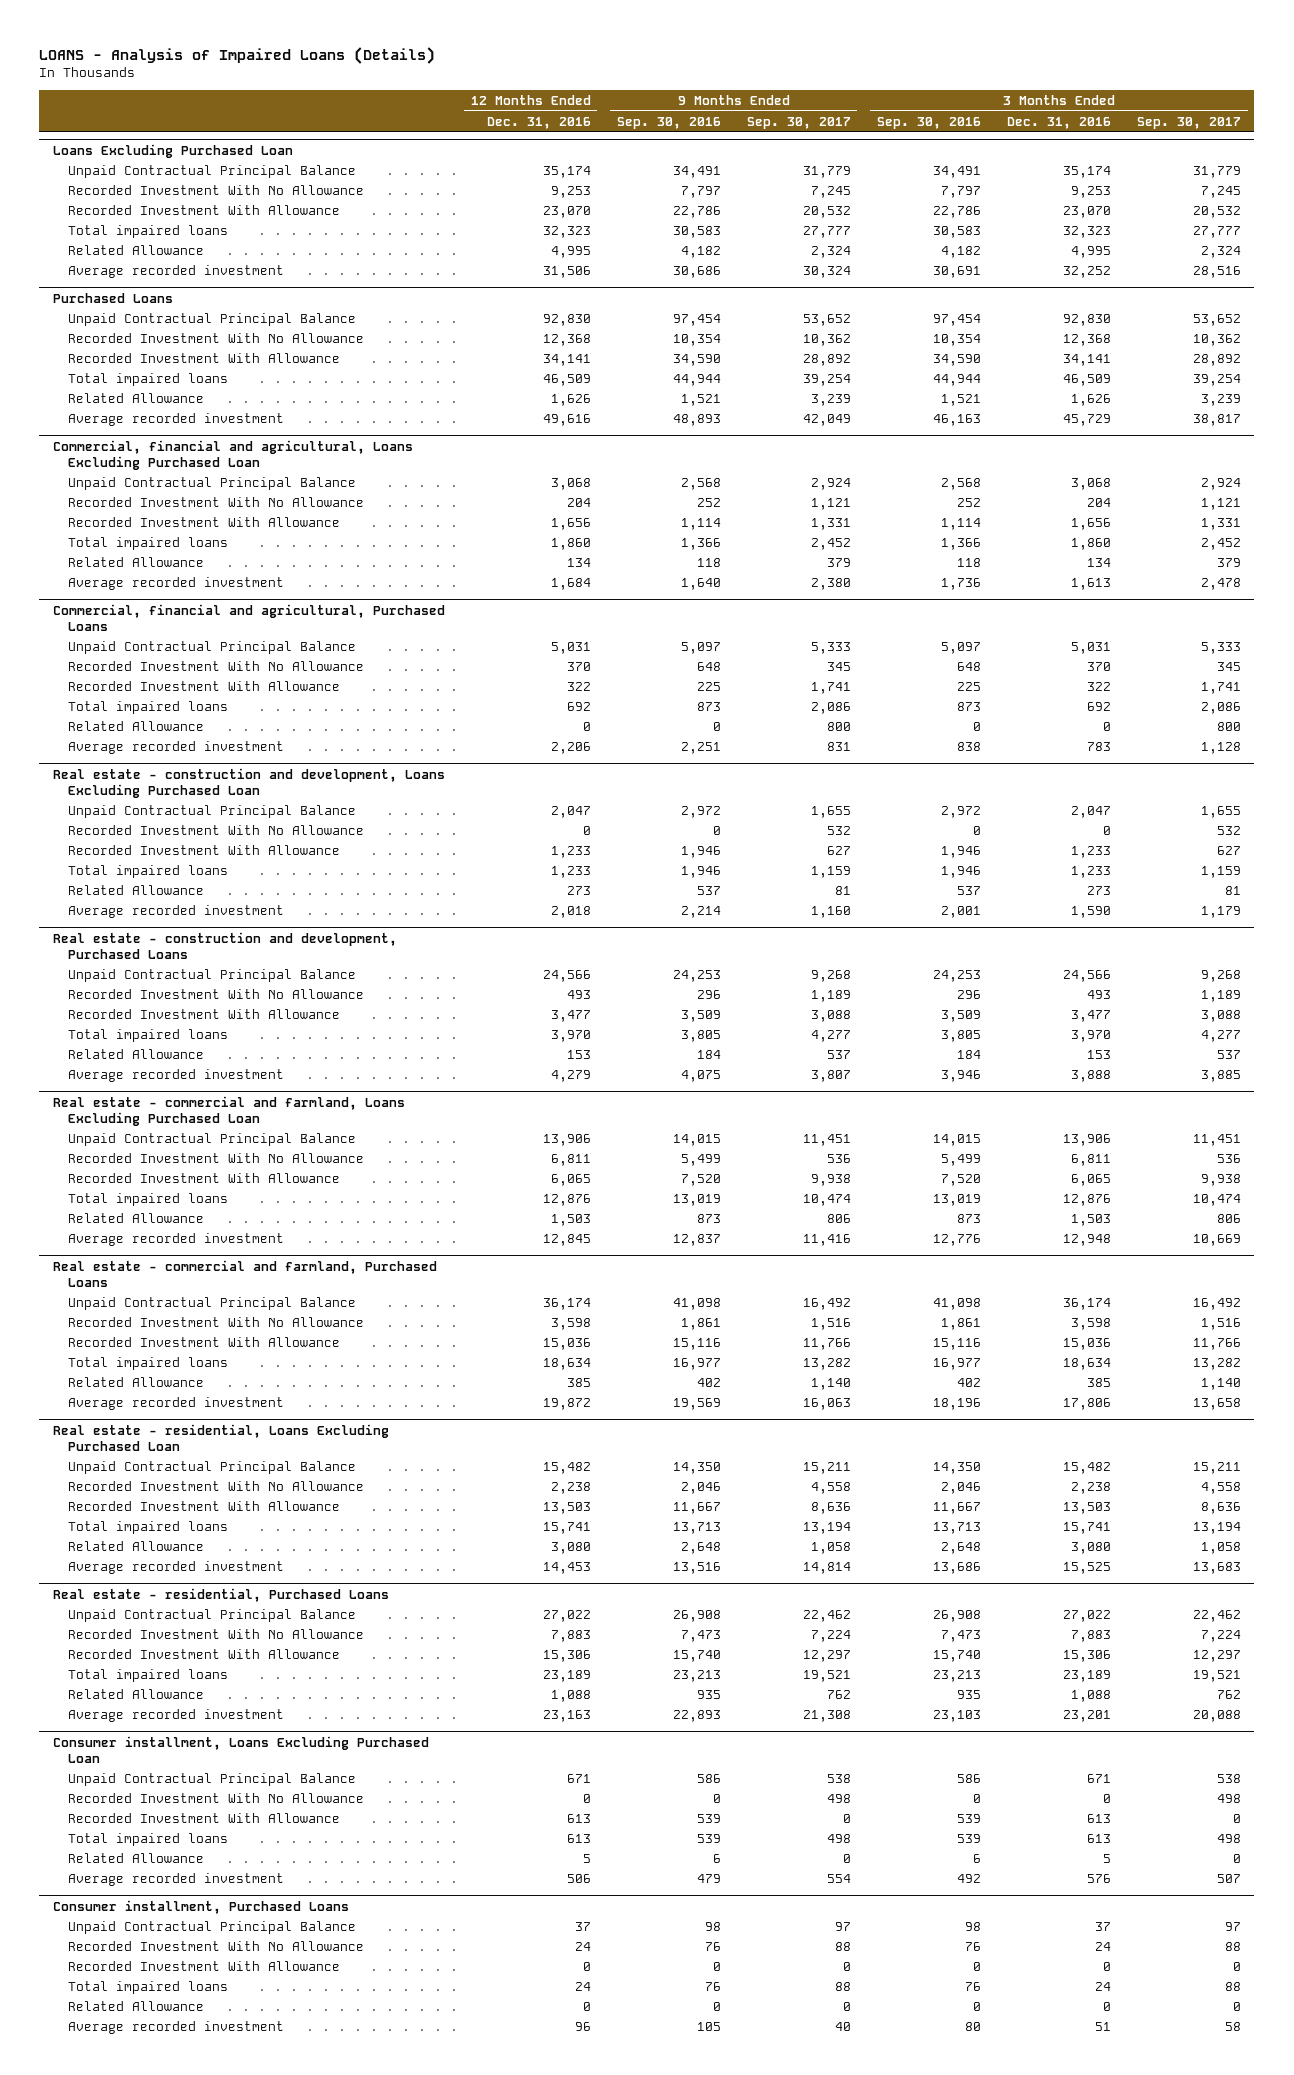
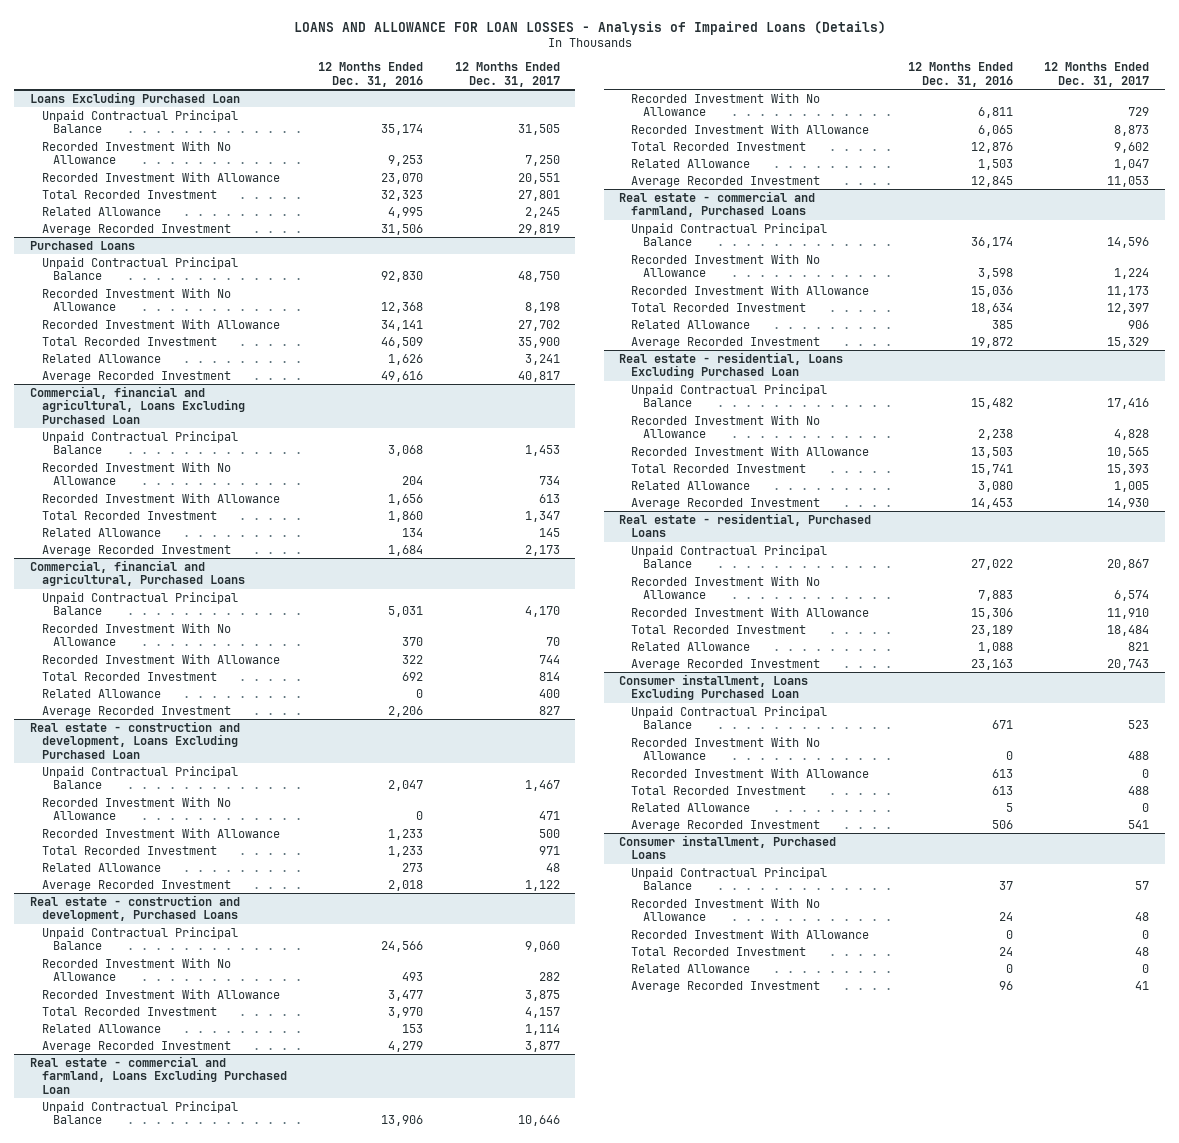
- LOANS - Analysis of Impaired Loans (Details)
+ LOANS AND ALLOWANCE FOR LOAN LOSSES - Analysis of Impaired Loans (Details)
- | 12 Months Ended Dec. 31, 2016 | 9 Months Ended Sep. 30, 2016 | 9 Months Ended Sep. 30, 2017 | 3 Months Ended Sep. 30, 2016 | 3 Months Ended Dec. 31, 2016 | 3 Months Ended Sep. 30, 2017
+ | 12 Months Ended Dec. 31, 2016 | 12 Months Ended Dec. 31, 2017
@ Loans Excluding Purchased Loan
- Total impaired loans | 32,323 | 30,583 | 27,777 | 30,583 | 32,323 | 27,777
+ Total Recorded Investment | 32,323 | 27,801
- Average recorded investment | 31,506 | 30,686 | 30,324 | 30,691 | 32,252 | 28,516
+ Average Recorded Investment | 31,506 | 29,819
@ Purchased Loans
- Total impaired loans | 46,509 | 44,944 | 39,254 | 44,944 | 46,509 | 39,254
+ Total Recorded Investment | 46,509 | 35,900
- Average recorded investment | 49,616 | 48,893 | 42,049 | 46,163 | 45,729 | 38,817
+ Average Recorded Investment | 49,616 | 40,817
@ Commercial, financial and agricultural, Loans Excluding Purchased Loan
- Total impaired loans | 1,860 | 1,366 | 2,452 | 1,366 | 1,860 | 2,452
+ Total Recorded Investment | 1,860 | 1,347
- Average recorded investment | 1,684 | 1,640 | 2,380 | 1,736 | 1,613 | 2,478
+ Average Recorded Investment | 1,684 | 2,173
@ Commercial, financial and agricultural, Purchased Loans
- Total impaired loans | 692 | 873 | 2,086 | 873 | 692 | 2,086
+ Total Recorded Investment | 692 | 814
- Average recorded investment | 2,206 | 2,251 | 831 | 838 | 783 | 1,128
+ Average Recorded Investment | 2,206 | 827
@ Real estate - construction and development, Loans Excluding Purchased Loan
- Total impaired loans | 1,233 | 1,946 | 1,159 | 1,946 | 1,233 | 1,159
+ Total Recorded Investment | 1,233 | 971
- Average recorded investment | 2,018 | 2,214 | 1,160 | 2,001 | 1,590 | 1,179
+ Average Recorded Investment | 2,018 | 1,122
@ Real estate - construction and development, Purchased Loans
- Total impaired loans | 3,970 | 3,805 | 4,277 | 3,805 | 3,970 | 4,277
+ Total Recorded Investment | 3,970 | 4,157
- Average recorded investment | 4,279 | 4,075 | 3,807 | 3,946 | 3,888 | 3,885
+ Average Recorded Investment | 4,279 | 3,877
@ Real estate - commercial and farmland, Loans Excluding Purchased Loan
- Total impaired loans | 12,876 | 13,019 | 10,474 | 13,019 | 12,876 | 10,474
+ Total Recorded Investment | 12,876 | 9,602
- Average recorded investment | 12,845 | 12,837 | 11,416 | 12,776 | 12,948 | 10,669
+ Average Recorded Investment | 12,845 | 11,053
@ Real estate - commercial and farmland, Purchased Loans
- Total impaired loans | 18,634 | 16,977 | 13,282 | 16,977 | 18,634 | 13,282
+ Total Recorded Investment | 18,634 | 12,397
- Average recorded investment | 19,872 | 19,569 | 16,063 | 18,196 | 17,806 | 13,658
+ Average Recorded Investment | 19,872 | 15,329
@ Real estate - residential, Loans Excluding Purchased Loan
- Total impaired loans | 15,741 | 13,713 | 13,194 | 13,713 | 15,741 | 13,194
+ Total Recorded Investment | 15,741 | 15,393
- Average recorded investment | 14,453 | 13,516 | 14,814 | 13,686 | 15,525 | 13,683
+ Average Recorded Investment | 14,453 | 14,930
@ Real estate - residential, Purchased Loans
- Total impaired loans | 23,189 | 23,213 | 19,521 | 23,213 | 23,189 | 19,521
+ Total Recorded Investment | 23,189 | 18,484
- Average recorded investment | 23,163 | 22,893 | 21,308 | 23,103 | 23,201 | 20,088
+ Average Recorded Investment | 23,163 | 20,743
@ Consumer installment, Loans Excluding Purchased Loan
- Total impaired loans | 613 | 539 | 498 | 539 | 613 | 498
+ Total Recorded Investment | 613 | 488
- Average recorded investment | 506 | 479 | 554 | 492 | 576 | 507
+ Average Recorded Investment | 506 | 541
@ Consumer installment, Purchased Loans
- Total impaired loans | 24 | 76 | 88 | 76 | 24 | 88
+ Total Recorded Investment | 24 | 48
- Average recorded investment | 96 | 105 | 40 | 80 | 51 | 58
+ Average Recorded Investment | 96 | 41

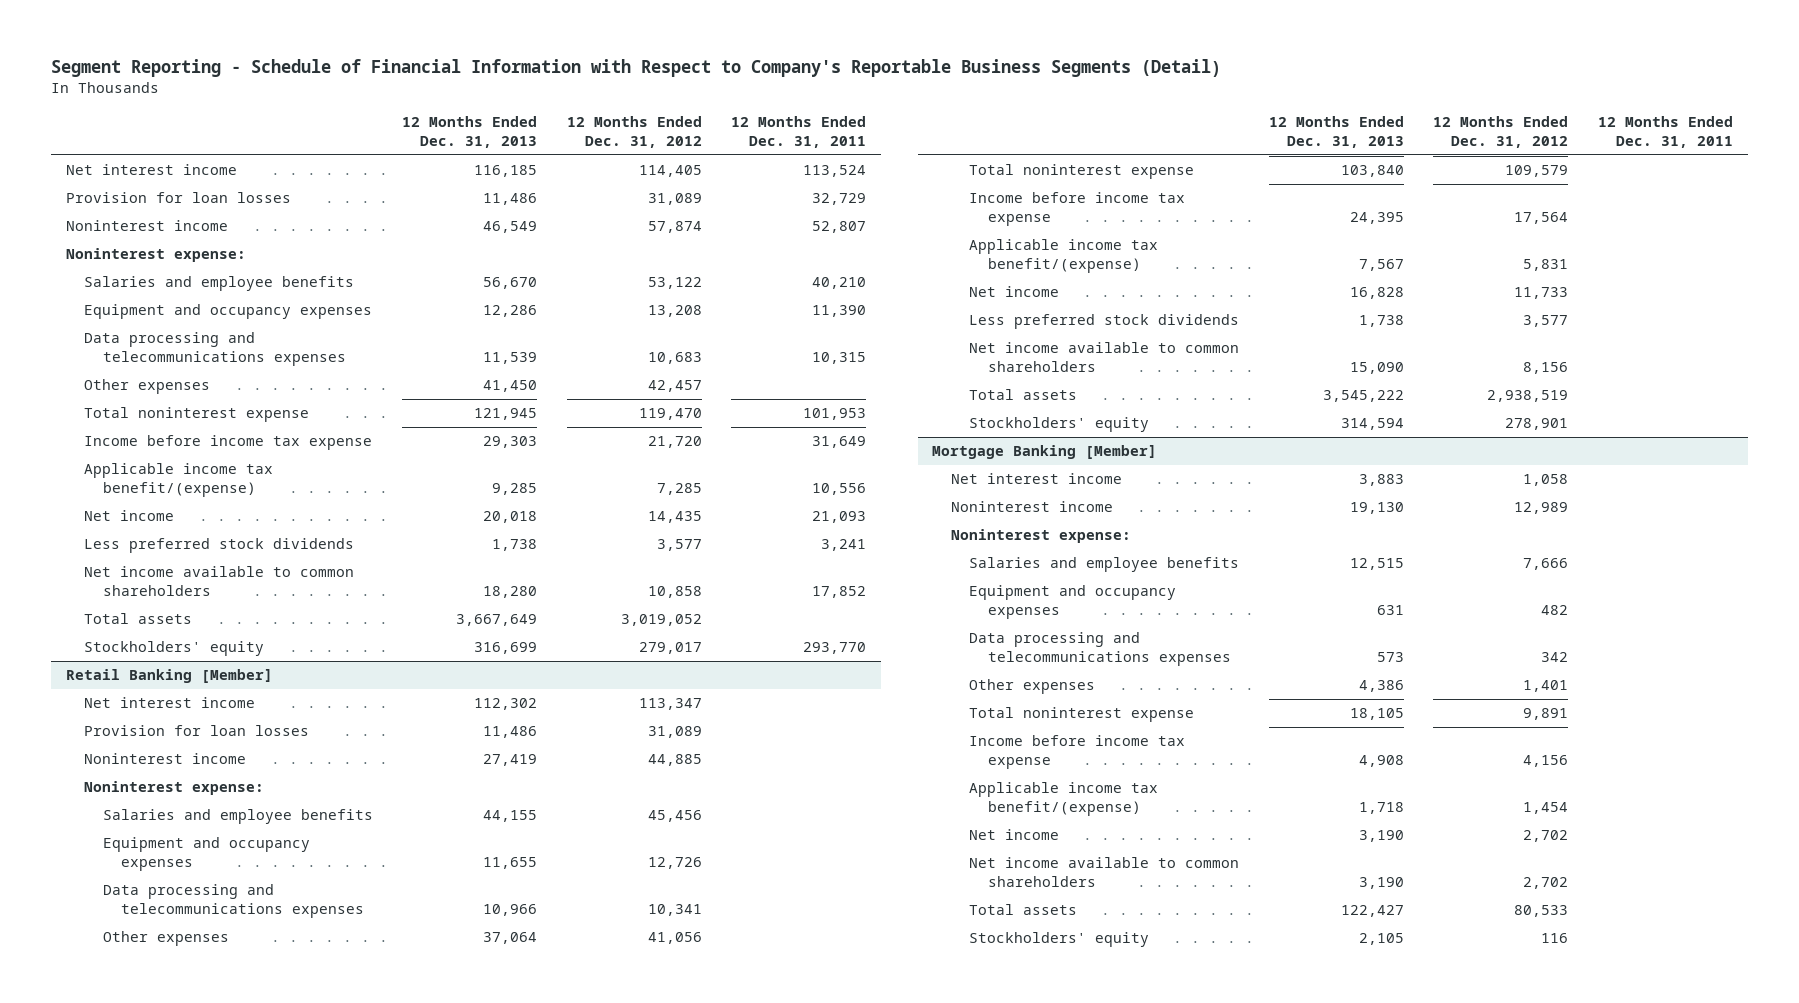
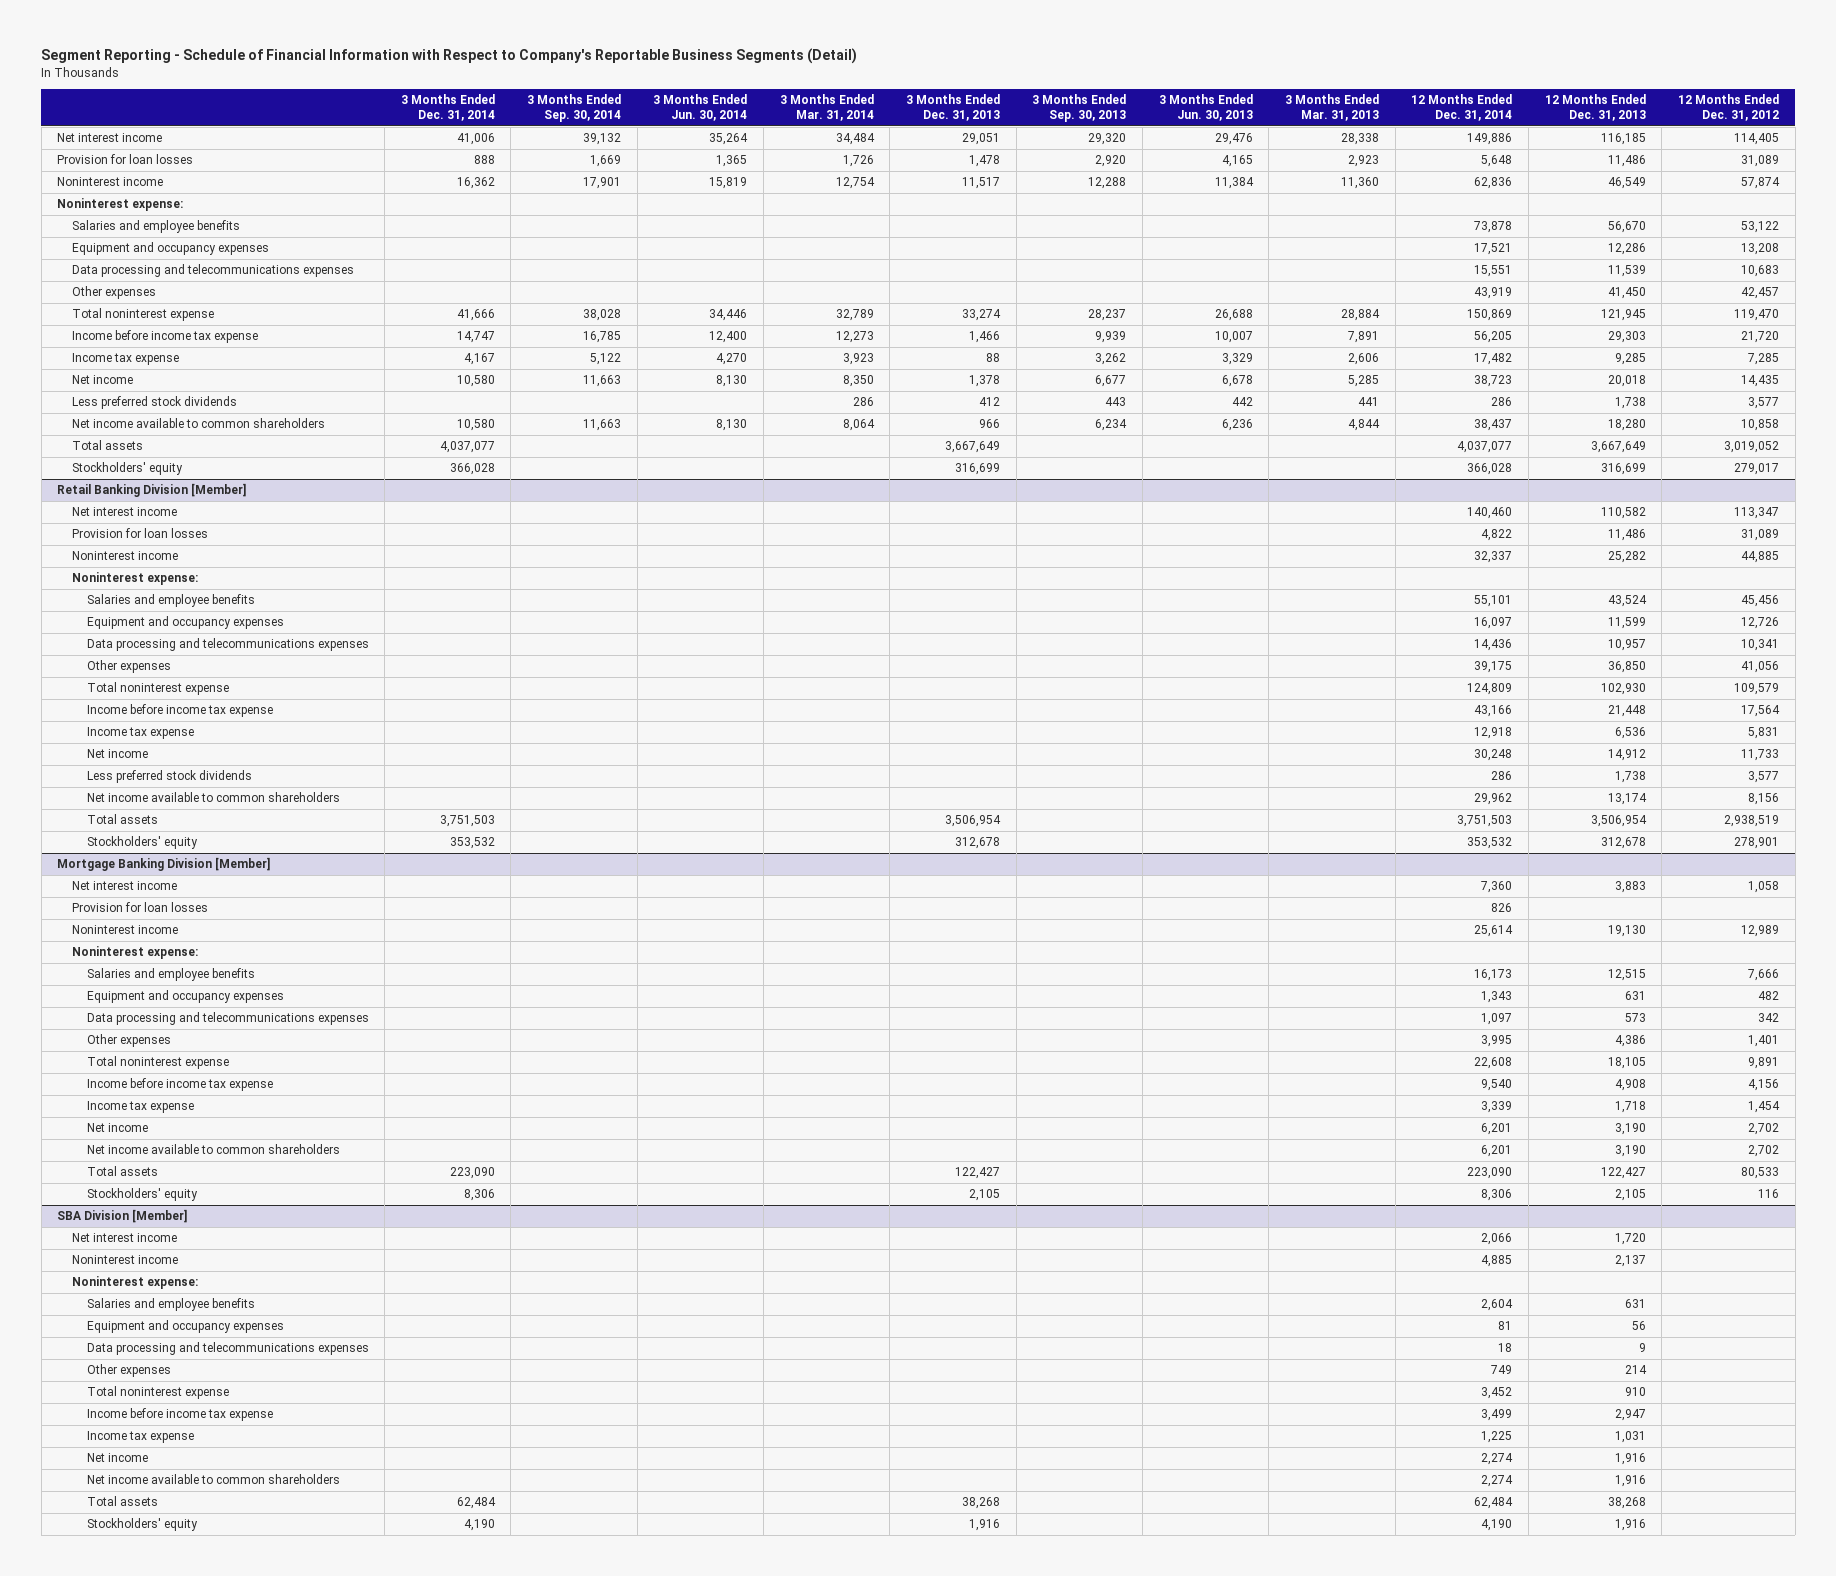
- | 12 Months Ended Dec. 31, 2013 | 12 Months Ended Dec. 31, 2012 | 12 Months Ended Dec. 31, 2011
+ | 3 Months Ended Dec. 31, 2014 | 3 Months Ended Sep. 30, 2014 | 3 Months Ended Jun. 30, 2014 | 3 Months Ended Mar. 31, 2014 | 3 Months Ended Dec. 31, 2013 | 3 Months Ended Sep. 30, 2013 | 3 Months Ended Jun. 30, 2013 | 3 Months Ended Mar. 31, 2013 | 12 Months Ended Dec. 31, 2014 | 12 Months Ended Dec. 31, 2013 | 12 Months Ended Dec. 31, 2012
- Applicable income tax benefit/(expense) | 9,285 | 7,285 | 10,556
+ Income tax expense | 4,167 | 5,122 | 4,270 | 3,923 | 88 | 3,262 | 3,329 | 2,606 | 17,482 | 9,285 | 7,285
- Retail Banking [Member]
- Net interest income | 112,302 | 113,347 |
+ Retail Banking Division [Member]
+ Net interest income | | | | | | | | | 140,460 | 110,582 | 113,347
- Noninterest income | 27,419 | 44,885 |
+ Noninterest income | | | | | | | | | 32,337 | 25,282 | 44,885
- Salaries and employee benefits | 44,155 | 45,456 |
- Equipment and occupancy expenses | 11,655 | 12,726 |
- Data processing and telecommunications expenses | 10,966 | 10,341 |
- Other expenses | 37,064 | 41,056 |
- Total noninterest expense | 103,840 | 109,579 |
- Income before income tax expense | 24,395 | 17,564 |
- Applicable income tax benefit/(expense) | 7,567 | 5,831 |
- Net income | 16,828 | 11,733 |
+ Salaries and employee benefits | | | | | | | | | 55,101 | 43,524 | 45,456
+ Equipment and occupancy expenses | | | | | | | | | 16,097 | 11,599 | 12,726
+ Data processing and telecommunications expenses | | | | | | | | | 14,436 | 10,957 | 10,341
+ Other expenses | | | | | | | | | 39,175 | 36,850 | 41,056
+ Total noninterest expense | | | | | | | | | 124,809 | 102,930 | 109,579
+ Income before income tax expense | | | | | | | | | 43,166 | 21,448 | 17,564
+ Income tax expense | | | | | | | | | 12,918 | 6,536 | 5,831
+ Net income | | | | | | | | | 30,248 | 14,912 | 11,733
- Net income available to common shareholders | 15,090 | 8,156 |
- Total assets | 3,545,222 | 2,938,519 |
- Stockholders' equity | 314,594 | 278,901 |
- Mortgage Banking [Member]
+ Net income available to common shareholders | | | | | | | | | 29,962 | 13,174 | 8,156
+ Total assets | 3,751,503 | | | | 3,506,954 | | | | 3,751,503 | 3,506,954 | 2,938,519
+ Stockholders' equity | 353,532 | | | | 312,678 | | | | 353,532 | 312,678 | 278,901
+ Mortgage Banking Division [Member]
+ Provision for loan losses | | | | | | | | | 826 | |
- Applicable income tax benefit/(expense) | 1,718 | 1,454 |
+ Income tax expense | | | | | | | | | 3,339 | 1,718 | 1,454
+ SBA Division [Member]
+ Net interest income | | | | | | | | | 2,066 | 1,720 |
+ Noninterest income | | | | | | | | | 4,885 | 2,137 |
+ Noninterest expense:
+ Salaries and employee benefits | | | | | | | | | 2,604 | 631 |
+ Equipment and occupancy expenses | | | | | | | | | 81 | 56 |
+ Data processing and telecommunications expenses | | | | | | | | | 18 | 9 |
+ Other expenses | | | | | | | | | 749 | 214 |
+ Total noninterest expense | | | | | | | | | 3,452 | 910 |
+ Income before income tax expense | | | | | | | | | 3,499 | 2,947 |
+ Income tax expense | | | | | | | | | 1,225 | 1,031 |
+ Net income | | | | | | | | | 2,274 | 1,916 |
+ Net income available to common shareholders | | | | | | | | | 2,274 | 1,916 |
+ Total assets | 62,484 | | | | 38,268 | | | | 62,484 | 38,268 |
+ Stockholders' equity | 4,190 | | | | 1,916 | | | | 4,190 | 1,916 |

